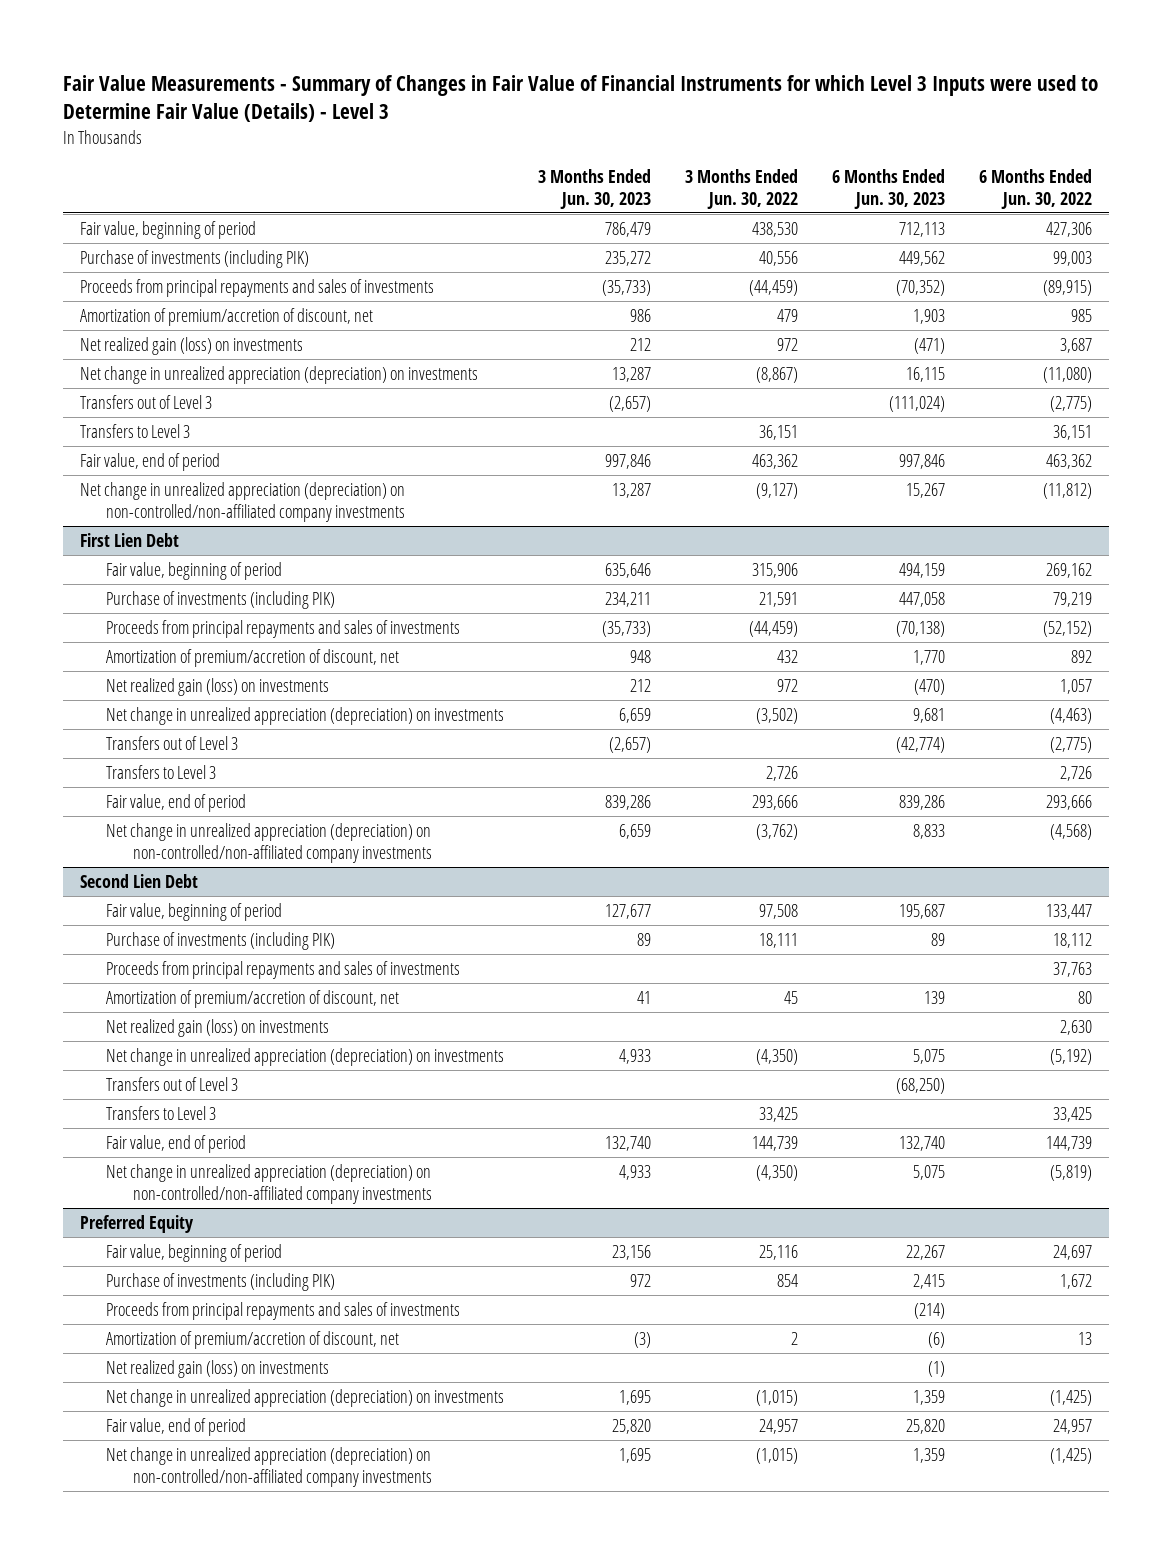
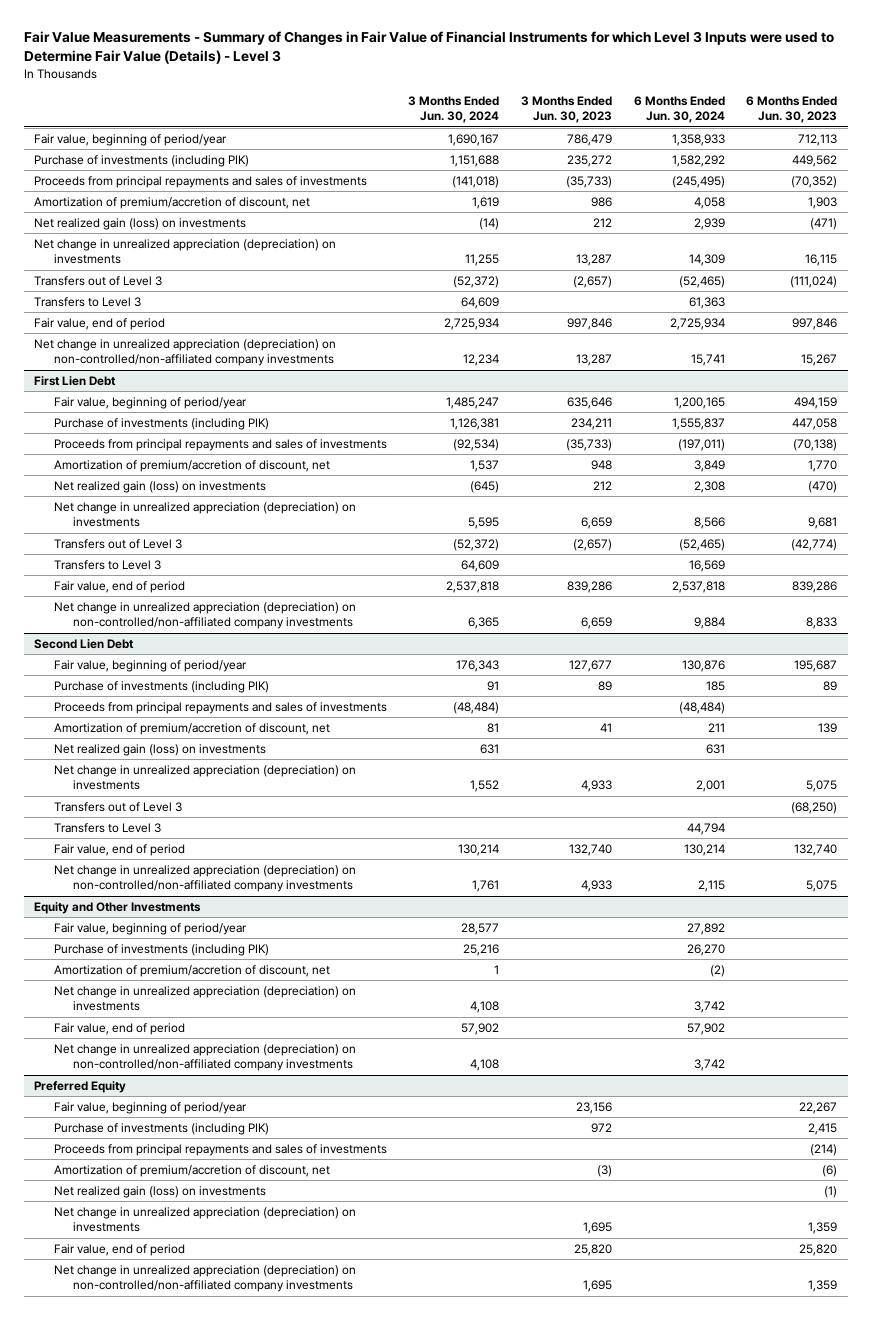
- | 3 Months Ended Jun. 30, 2023 | 3 Months Ended Jun. 30, 2022 | 6 Months Ended Jun. 30, 2023 | 6 Months Ended Jun. 30, 2022
+ | 3 Months Ended Jun. 30, 2024 | 3 Months Ended Jun. 30, 2023 | 6 Months Ended Jun. 30, 2024 | 6 Months Ended Jun. 30, 2023
- Fair value, beginning of period | 786,479 | 438,530 | 712,113 | 427,306
+ Fair value, beginning of period/year | 1,690,167 | 786,479 | 1,358,933 | 712,113
@ First Lien Debt
- Fair value, beginning of period | 635,646 | 315,906 | 494,159 | 269,162
+ Fair value, beginning of period/year | 1,485,247 | 635,646 | 1,200,165 | 494,159
@ Second Lien Debt
- Fair value, beginning of period | 127,677 | 97,508 | 195,687 | 133,447
+ Fair value, beginning of period/year | 176,343 | 127,677 | 130,876 | 195,687
+ Equity and Other Investments
+ Fair value, beginning of period/year | 28,577 | | 27,892 |
+ Purchase of investments (including PIK) | 25,216 | | 26,270 |
+ Amortization of premium/accretion of discount, net | 1 | | (2) |
+ Net change in unrealized appreciation (depreciation) on investments | 4,108 | | 3,742 |
+ Fair value, end of period | 57,902 | | 57,902 |
+ Net change in unrealized appreciation (depreciation) on non-controlled/non-affiliated company investments | 4,108 | | 3,742 |
@ Preferred Equity
- Fair value, beginning of period | 23,156 | 25,116 | 22,267 | 24,697
+ Fair value, beginning of period/year | | 23,156 | | 22,267

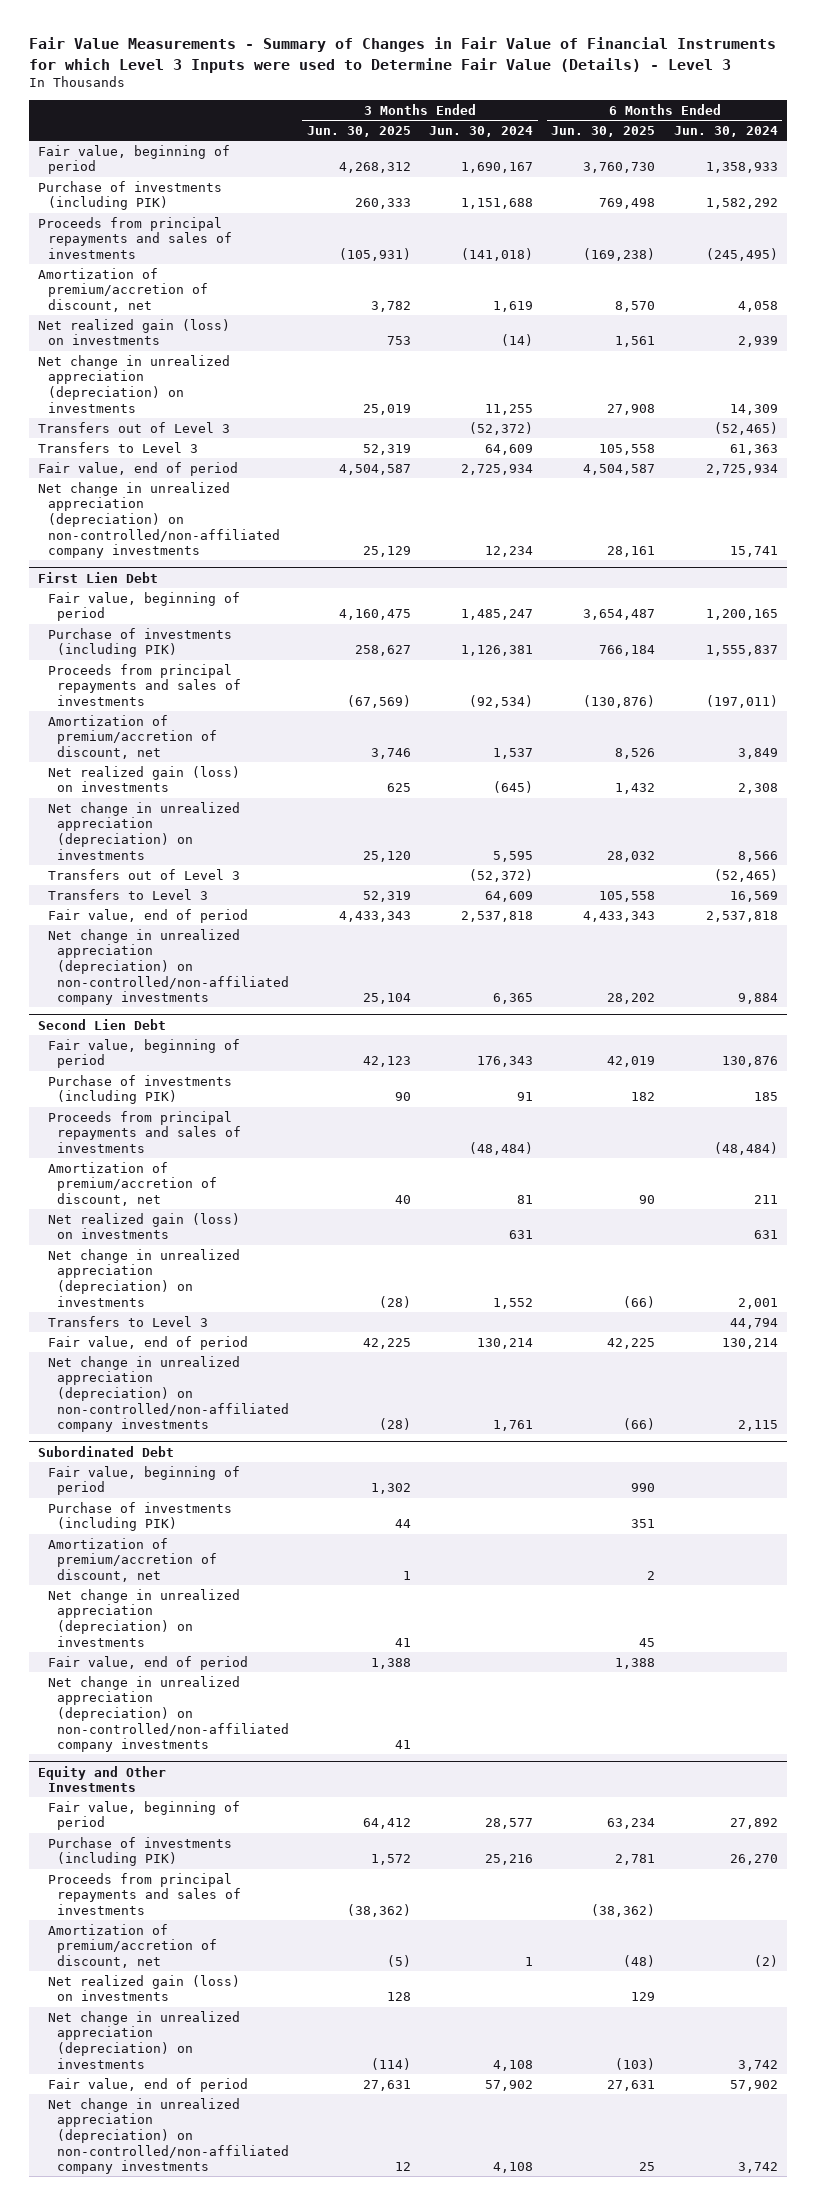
- | 3 Months Ended Jun. 30, 2024 | 3 Months Ended Jun. 30, 2023 | 6 Months Ended Jun. 30, 2024 | 6 Months Ended Jun. 30, 2023
+ | 3 Months Ended Jun. 30, 2025 | 3 Months Ended Jun. 30, 2024 | 6 Months Ended Jun. 30, 2025 | 6 Months Ended Jun. 30, 2024
- Fair value, beginning of period/year | 1,690,167 | 786,479 | 1,358,933 | 712,113
+ Fair value, beginning of period | 4,268,312 | 1,690,167 | 3,760,730 | 1,358,933
@ First Lien Debt
- Fair value, beginning of period/year | 1,485,247 | 635,646 | 1,200,165 | 494,159
+ Fair value, beginning of period | 4,160,475 | 1,485,247 | 3,654,487 | 1,200,165
@ Second Lien Debt
- Fair value, beginning of period/year | 176,343 | 127,677 | 130,876 | 195,687
+ Fair value, beginning of period | 42,123 | 176,343 | 42,019 | 130,876
- Transfers out of Level 3 | | | | (68,250)
+ Subordinated Debt
+ Fair value, beginning of period | 1,302 | | 990 |
+ Purchase of investments (including PIK) | 44 | | 351 |
+ Amortization of premium/accretion of discount, net | 1 | | 2 |
+ Net change in unrealized appreciation (depreciation) on investments | 41 | | 45 |
+ Fair value, end of period | 1,388 | | 1,388 |
+ Net change in unrealized appreciation (depreciation) on non-controlled/non-affiliated company investments | 41 | | |
@ Equity and Other Investments
- Fair value, beginning of period/year | 28,577 | | 27,892 |
+ Fair value, beginning of period | 64,412 | 28,577 | 63,234 | 27,892
+ Proceeds from principal repayments and sales of investments | (38,362) | | (38,362) |
+ Net realized gain (loss) on investments | 128 | | 129 |
- Preferred Equity
- Fair value, beginning of period/year | | 23,156 | | 22,267
- Purchase of investments (including PIK) | | 972 | | 2,415
- Proceeds from principal repayments and sales of investments | | | | (214)
- Amortization of premium/accretion of discount, net | | (3) | | (6)
- Net realized gain (loss) on investments | | | | (1)
- Net change in unrealized appreciation (depreciation) on investments | | 1,695 | | 1,359
- Fair value, end of period | | 25,820 | | 25,820
- Net change in unrealized appreciation (depreciation) on non-controlled/non-affiliated company investments | | 1,695 | | 1,359

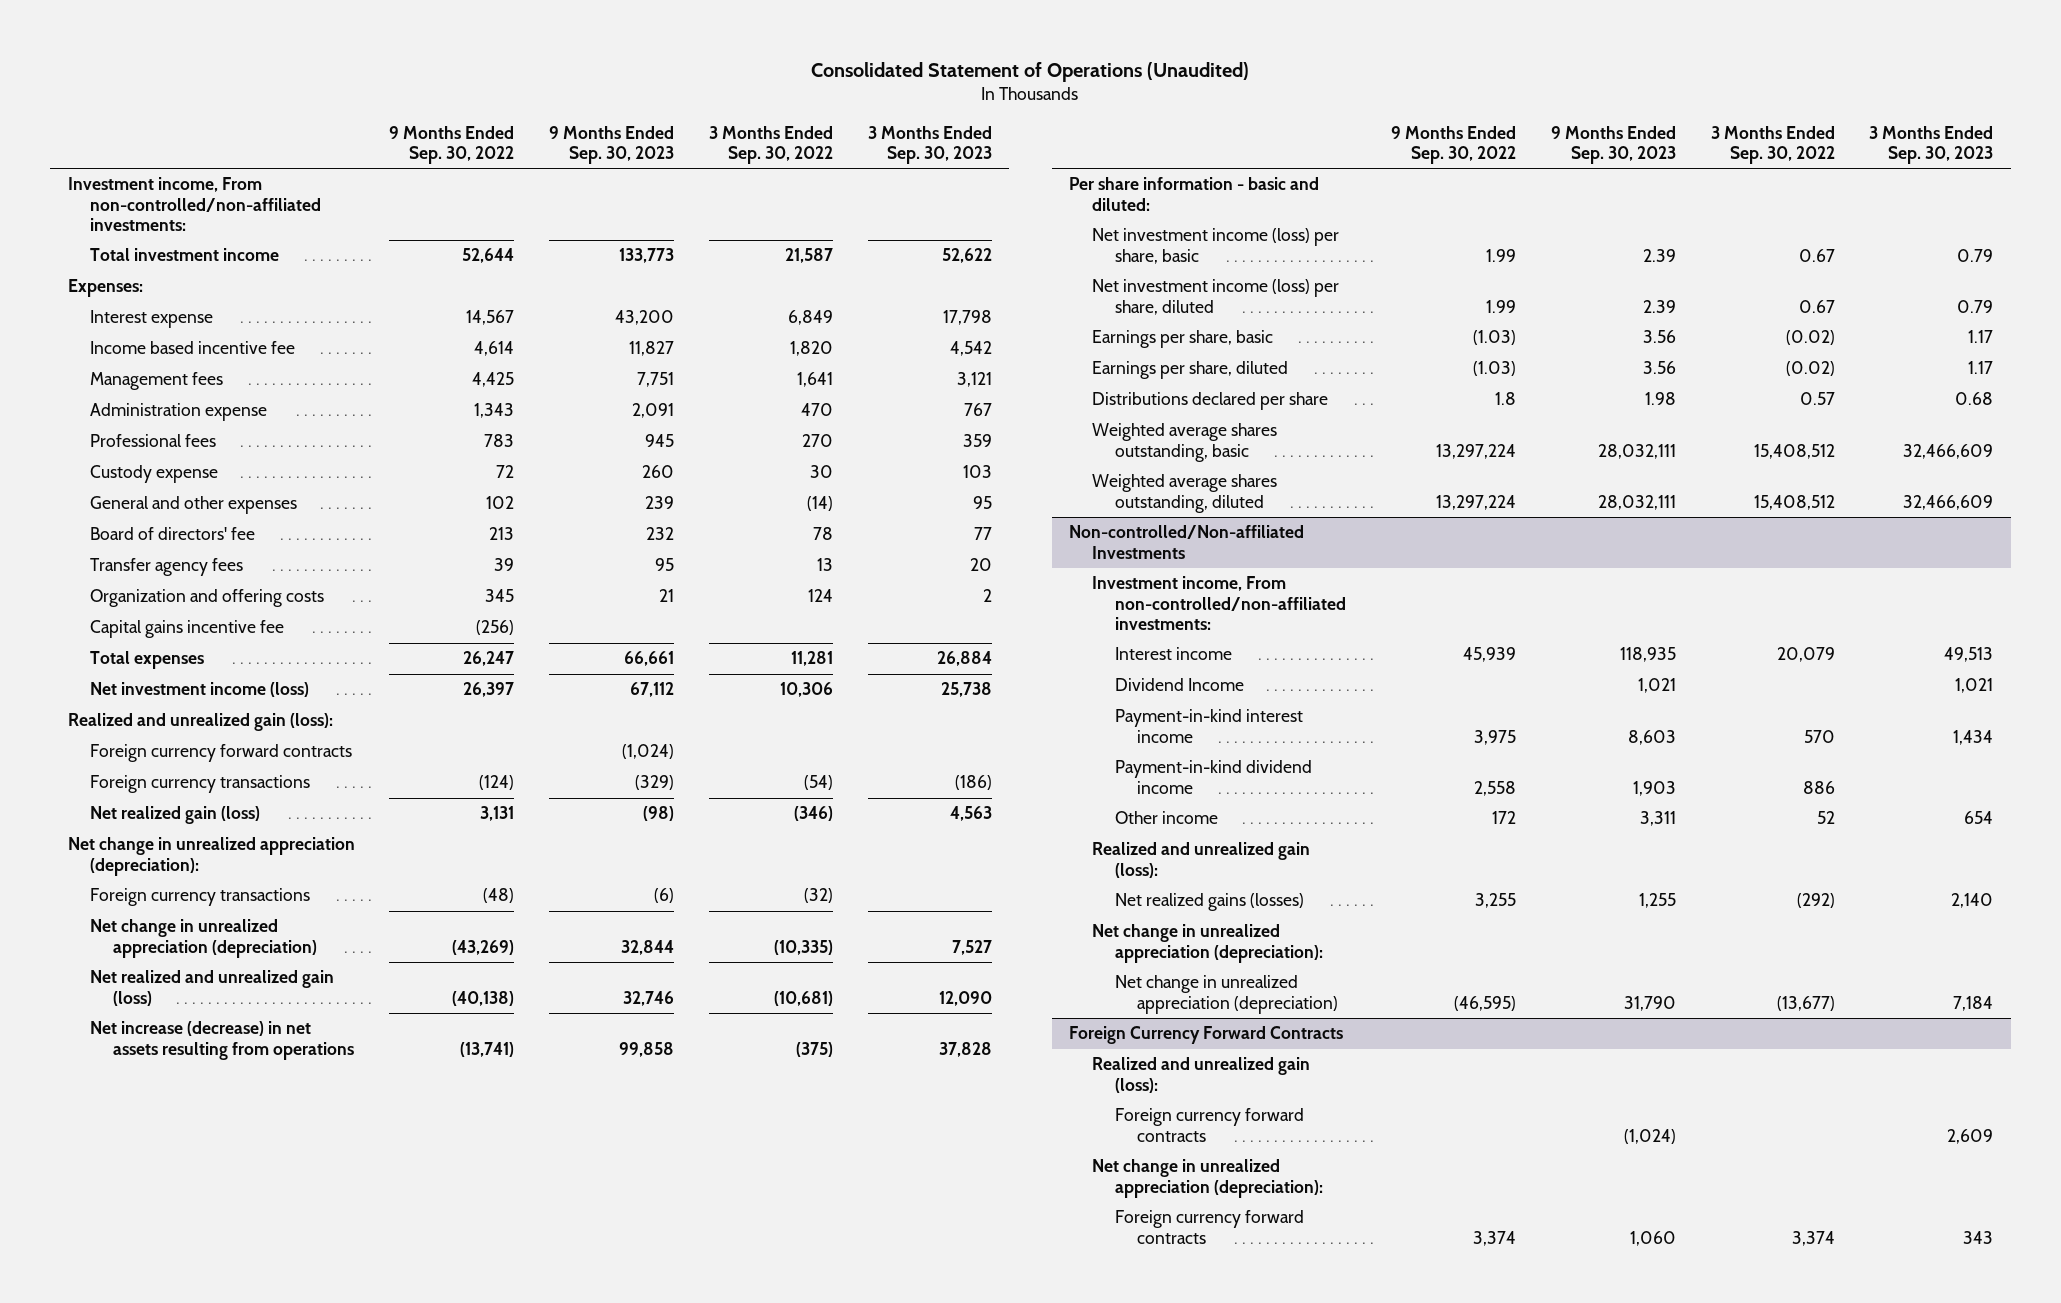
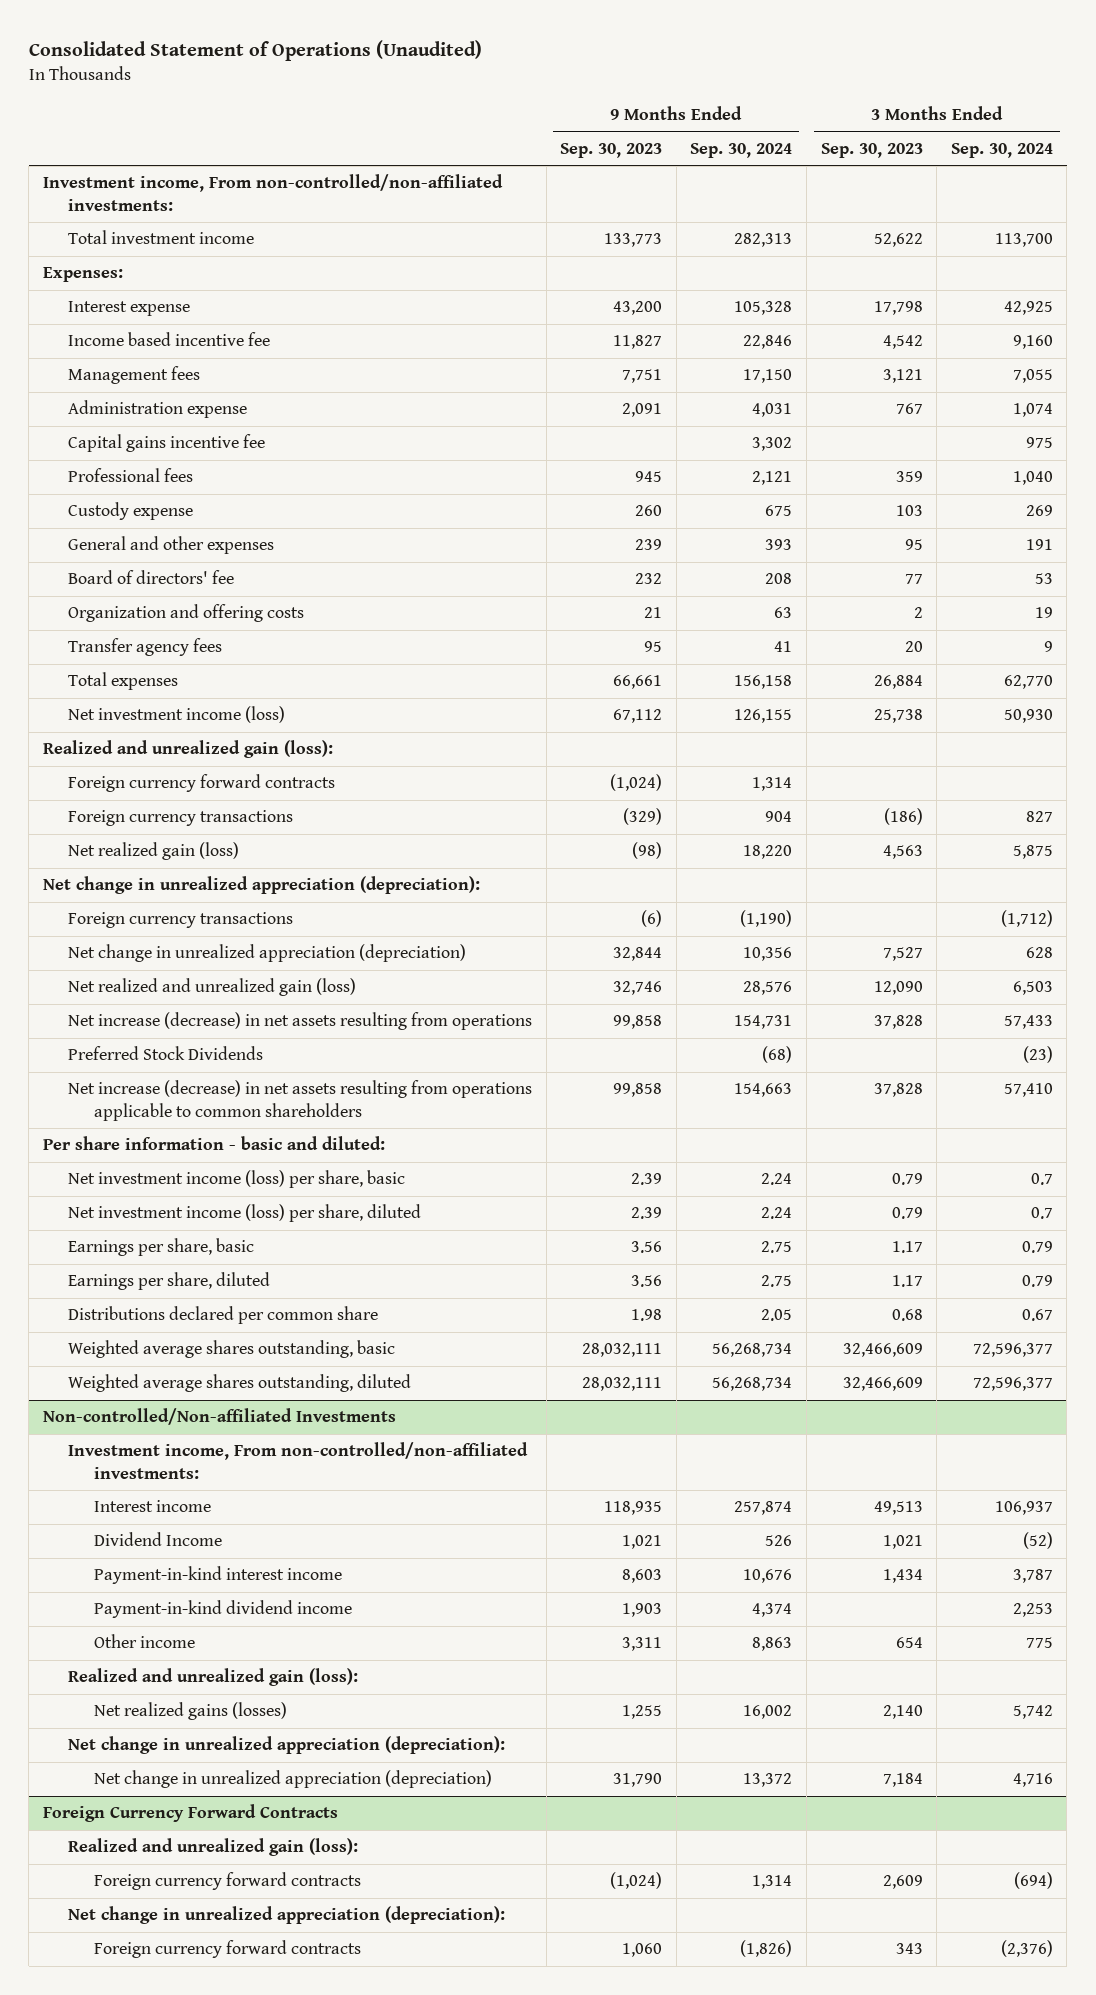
- | 9 Months Ended Sep. 30, 2022 | 9 Months Ended Sep. 30, 2023 | 3 Months Ended Sep. 30, 2022 | 3 Months Ended Sep. 30, 2023
+ | 9 Months Ended Sep. 30, 2023 | 9 Months Ended Sep. 30, 2024 | 3 Months Ended Sep. 30, 2023 | 3 Months Ended Sep. 30, 2024
moved up: Capital gains incentive fee | | 3,302 | | 975
moved down: Transfer agency fees | 95 | 41 | 20 | 9
+ Preferred Stock Dividends | | (68) | | (23)
+ Net increase (decrease) in net assets resulting from operations applicable to common shareholders | 99,858 | 154,663 | 37,828 | 57,410
- Distributions declared per share | 1.8 | 1.98 | 0.57 | 0.68
+ Distributions declared per common share | 1.98 | 2.05 | 0.68 | 0.67

